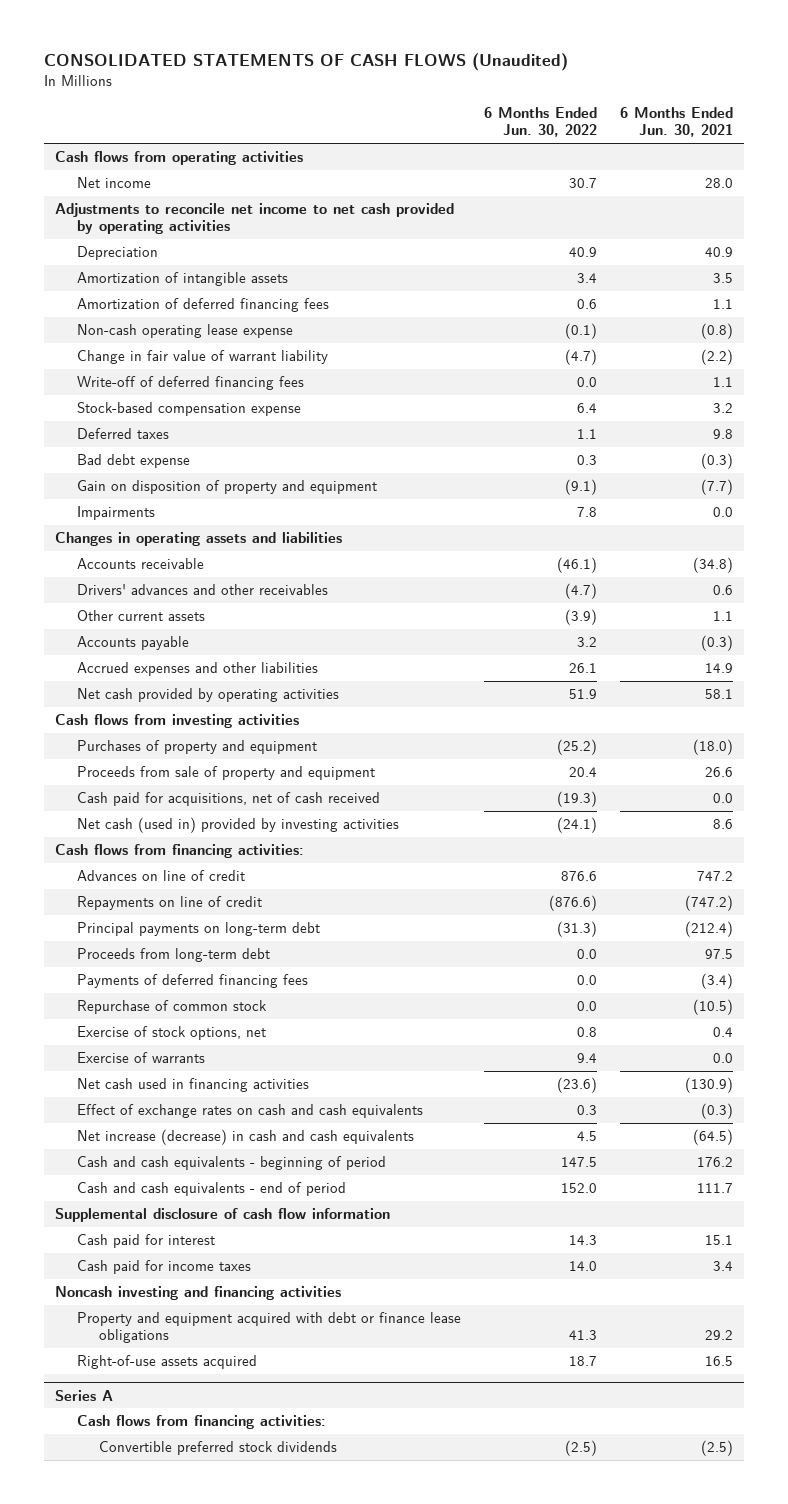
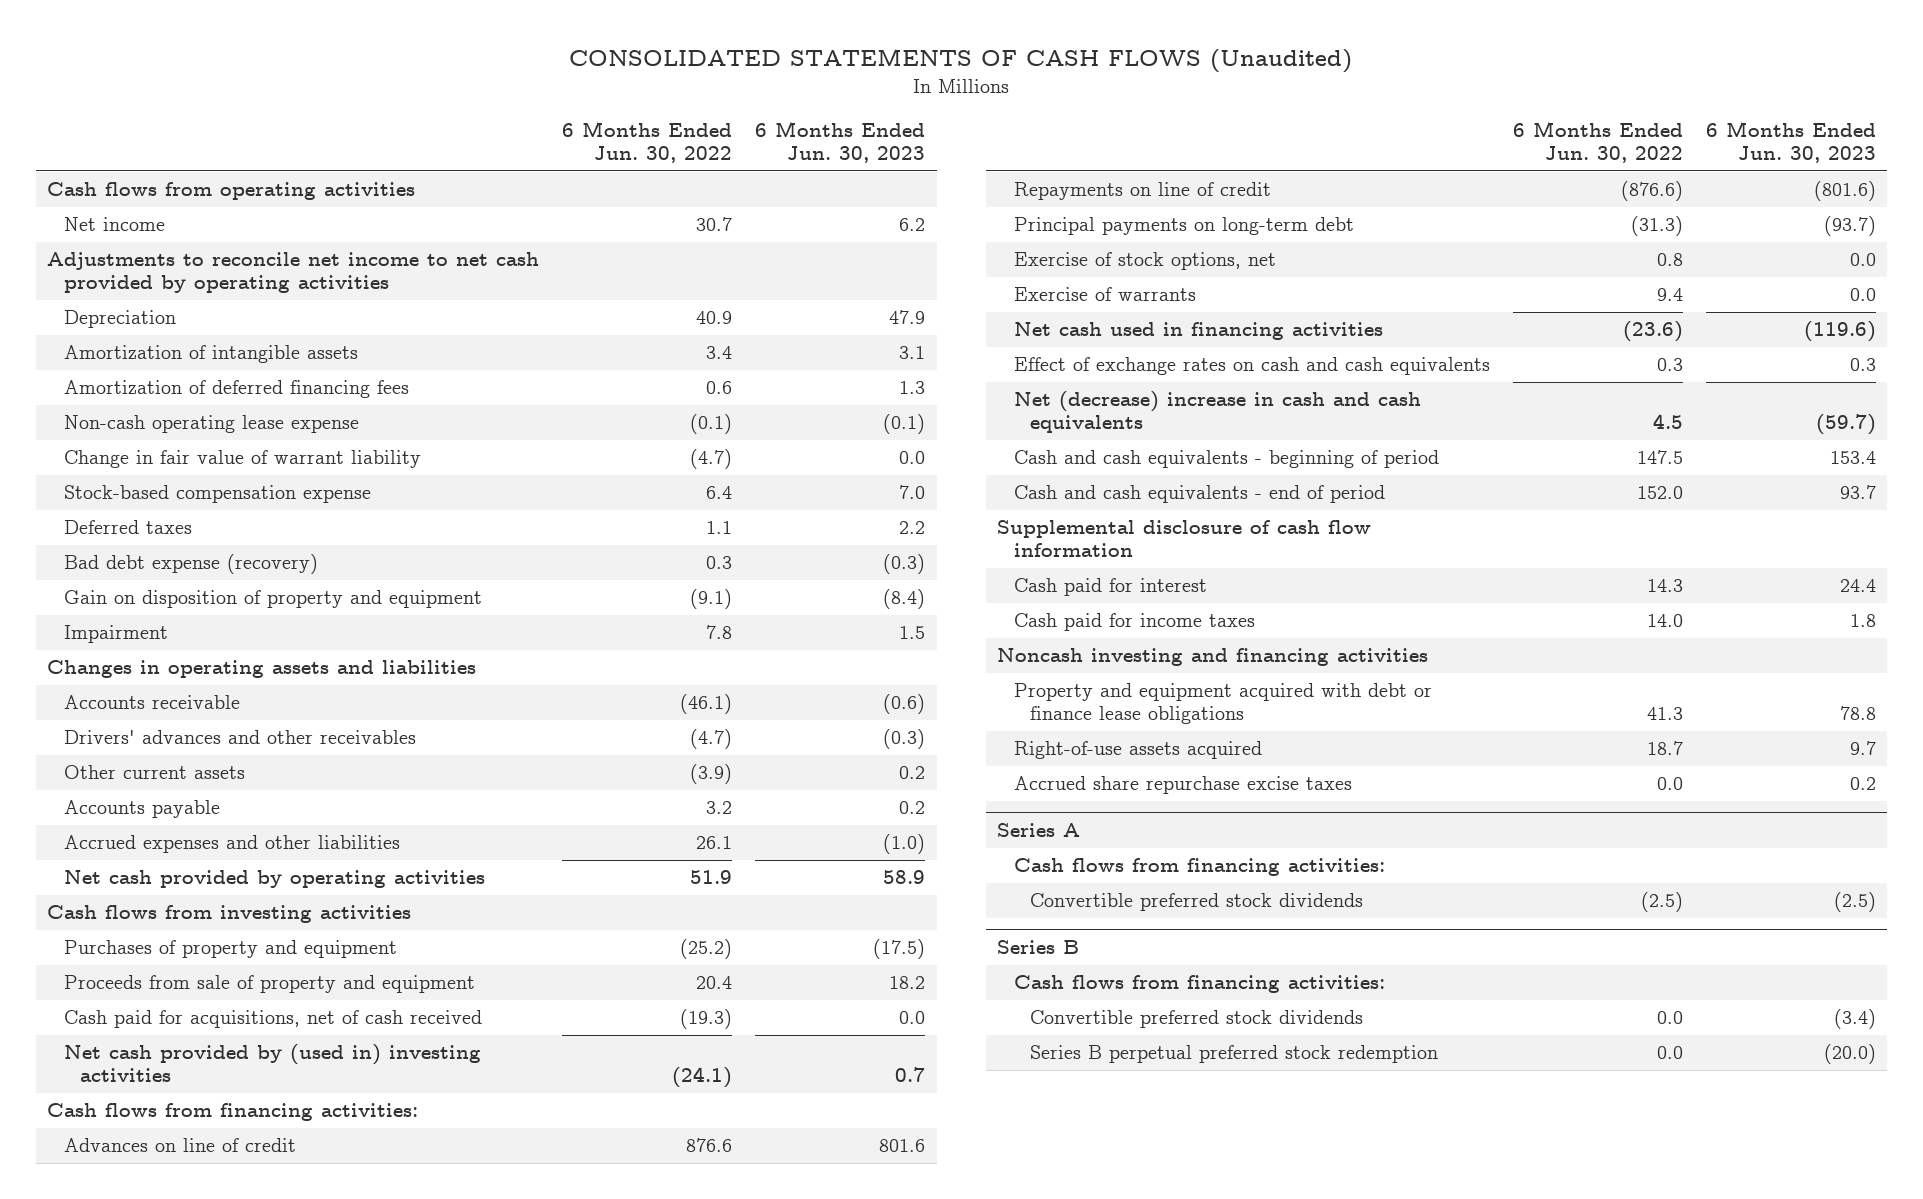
- | 6 Months Ended Jun. 30, 2022 | 6 Months Ended Jun. 30, 2021
+ | 6 Months Ended Jun. 30, 2022 | 6 Months Ended Jun. 30, 2023
- Write-off of deferred financing fees | 0.0 | 1.1
- Bad debt expense | 0.3 | (0.3)
+ Bad debt expense (recovery) | 0.3 | (0.3)
- Impairments | 7.8 | 0.0
+ Impairment | 7.8 | 1.5
- Net cash (used in) provided by investing activities | (24.1) | 8.6
+ Net cash provided by (used in) investing activities | (24.1) | 0.7
- Proceeds from long-term debt | 0.0 | 97.5
- Payments of deferred financing fees | 0.0 | (3.4)
- Repurchase of common stock | 0.0 | (10.5)
- Net increase (decrease) in cash and cash equivalents | 4.5 | (64.5)
+ Net (decrease) increase in cash and cash equivalents | 4.5 | (59.7)
+ Accrued share repurchase excise taxes | 0.0 | 0.2
+ Series B
+ Cash flows from financing activities:
+ Convertible preferred stock dividends | 0.0 | (3.4)
+ Series B perpetual preferred stock redemption | 0.0 | (20.0)

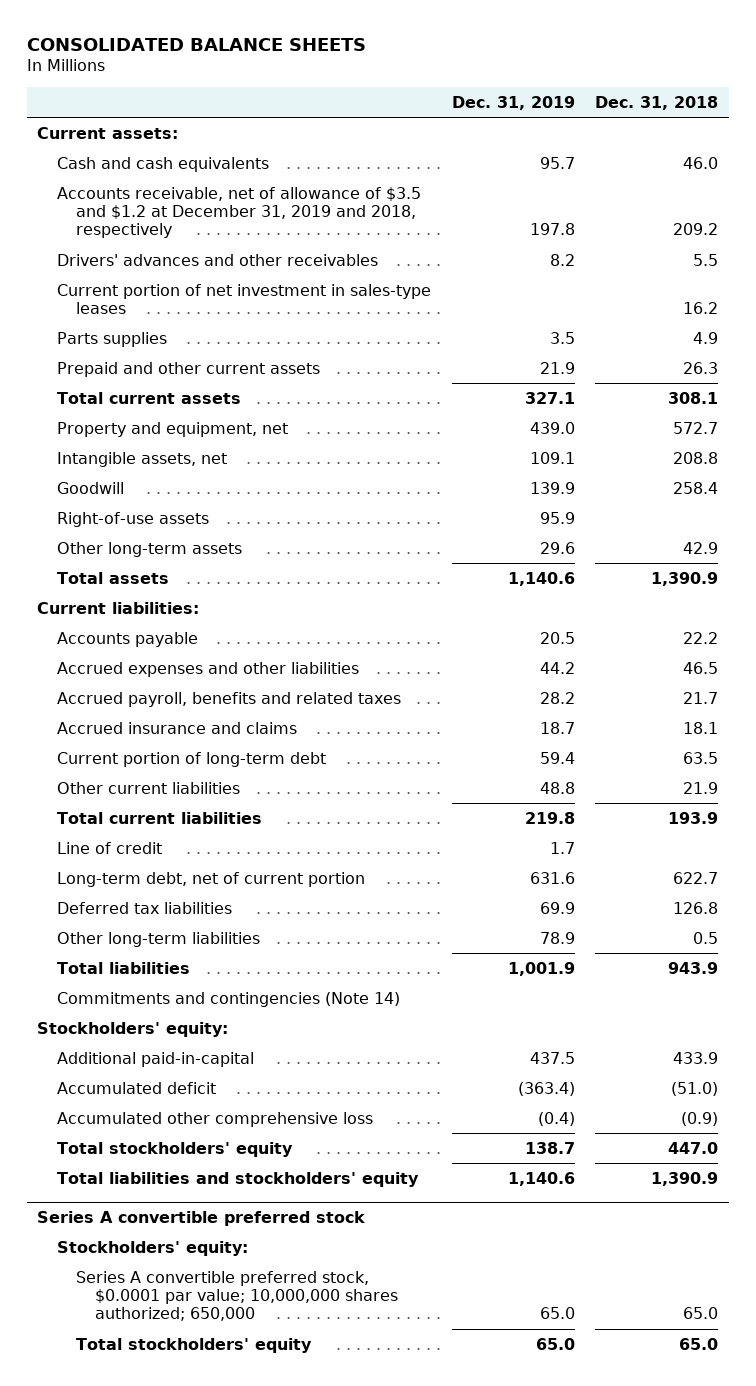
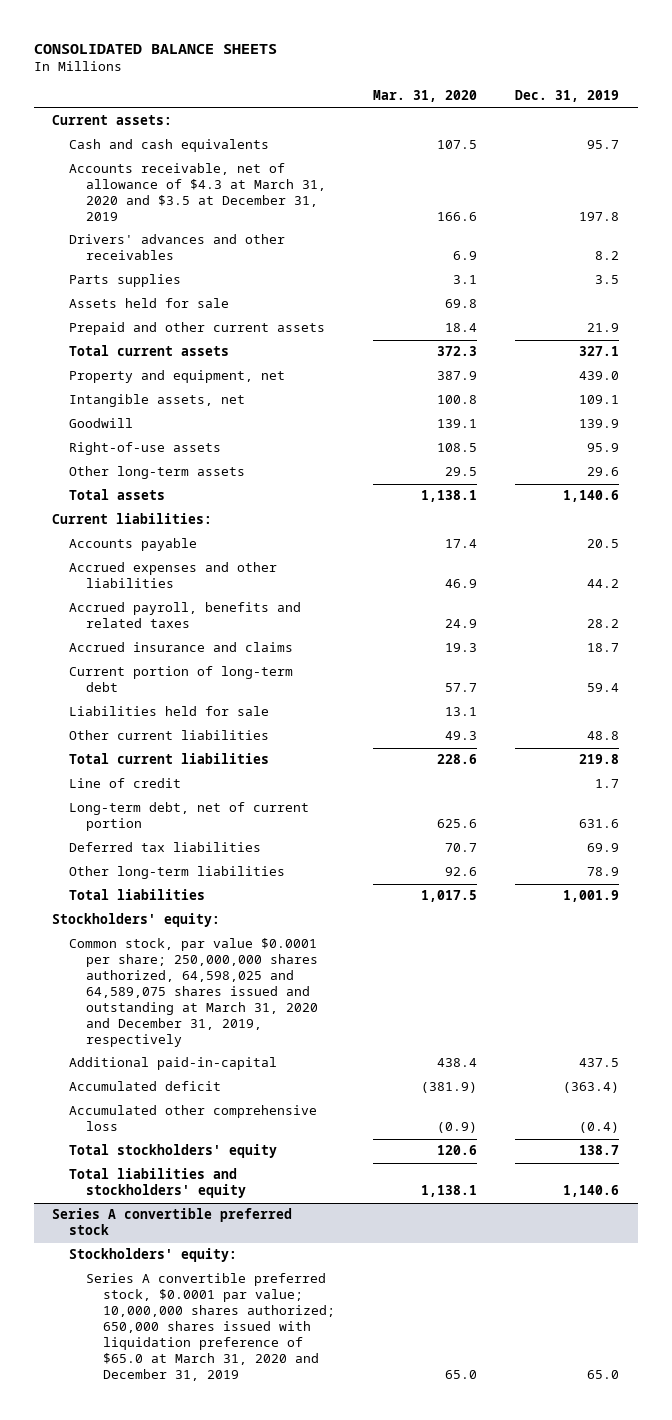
- | Dec. 31, 2019 | Dec. 31, 2018
+ | Mar. 31, 2020 | Dec. 31, 2019
- Accounts receivable, net of allowance of $3.5 and $1.2 at December 31, 2019 and 2018, respectively | 197.8 | 209.2
+ Accounts receivable, net of allowance of $4.3 at March 31, 2020 and $3.5 at December 31, 2019 | 166.6 | 197.8
- Current portion of net investment in sales-type leases | | 16.2
+ Assets held for sale | 69.8 |
+ Liabilities held for sale | 13.1 |
- Commitments and contingencies (Note 14)
+ Common stock, par value $0.0001 per share; 250,000,000 shares authorized, 64,598,025 and 64,589,075 shares issued and outstanding at March 31, 2020 and December 31, 2019, respectively
@ Series A convertible preferred stock
- Series A convertible preferred stock, $0.0001 par value; 10,000,000 shares authorized; 650,000 | 65.0 | 65.0
- Total stockholders' equity | 65.0 | 65.0
+ Series A convertible preferred stock, $0.0001 par value; 10,000,000 shares authorized; 650,000 shares issued with liquidation preference of $65.0 at March 31, 2020 and December 31, 2019 | 65.0 | 65.0

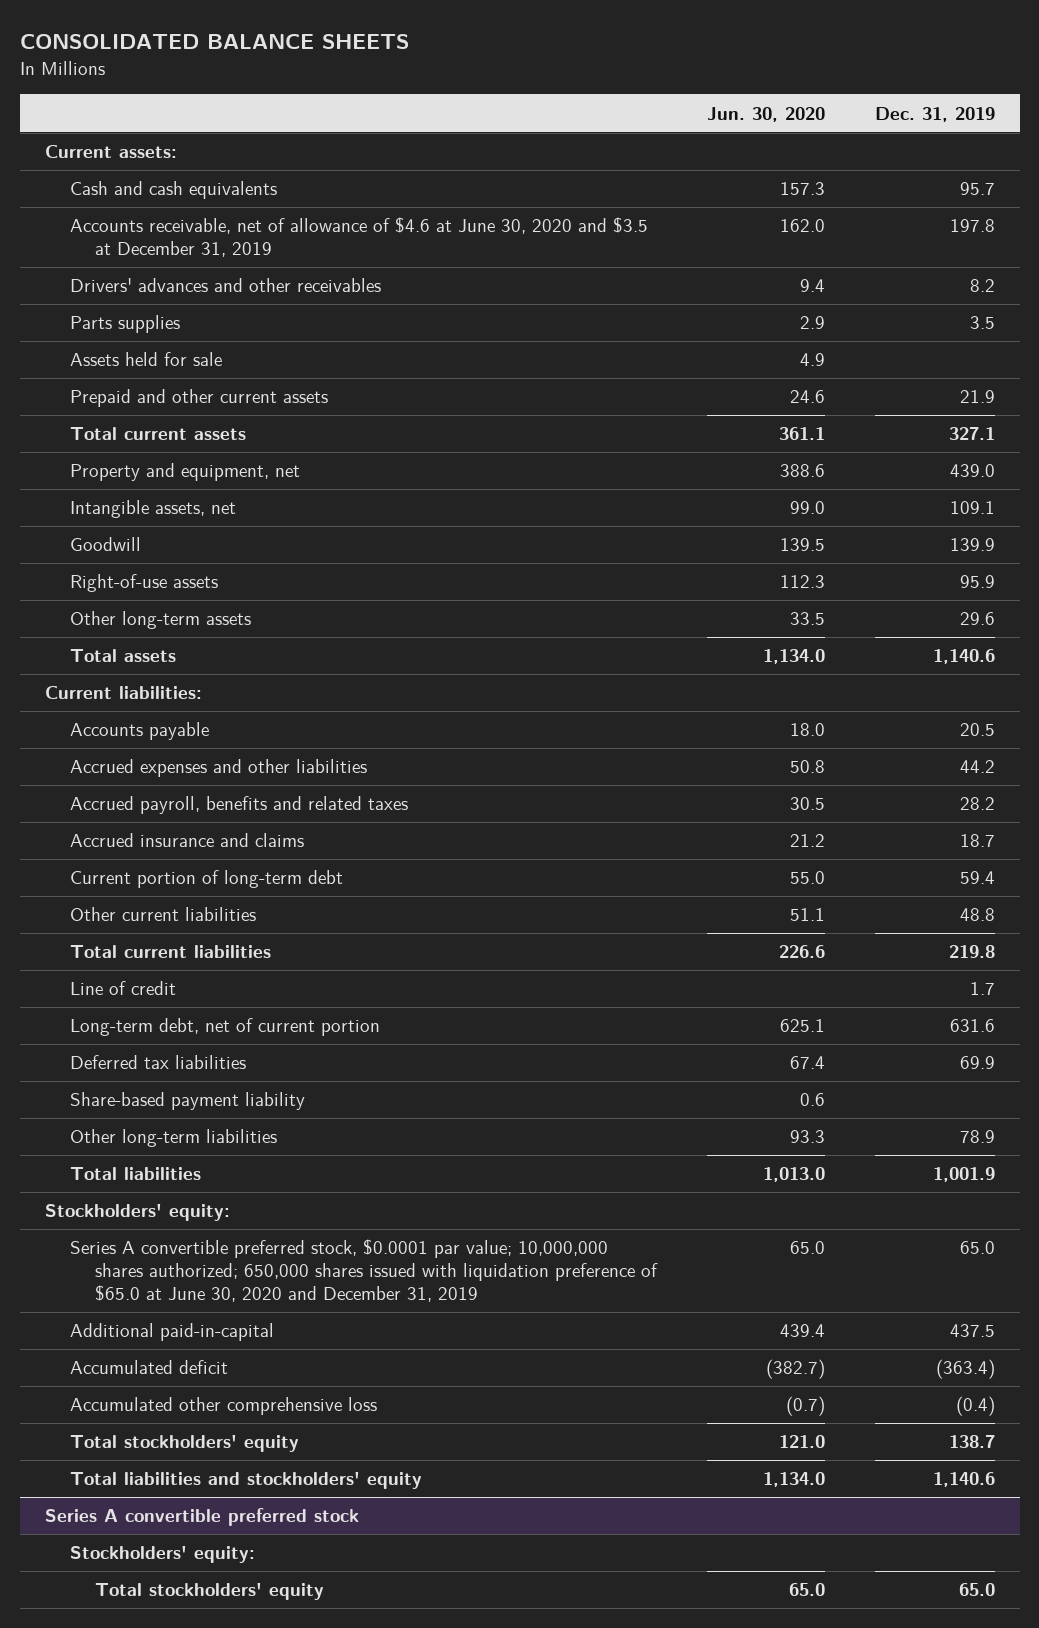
- | Mar. 31, 2020 | Dec. 31, 2019
+ | Jun. 30, 2020 | Dec. 31, 2019
- Accounts receivable, net of allowance of $4.3 at March 31, 2020 and $3.5 at December 31, 2019 | 166.6 | 197.8
+ Accounts receivable, net of allowance of $4.6 at June 30, 2020 and $3.5 at December 31, 2019 | 162.0 | 197.8
- Liabilities held for sale | 13.1 |
+ Share-based payment liability | 0.6 |
- Common stock, par value $0.0001 per share; 250,000,000 shares authorized, 64,598,025 and 64,589,075 shares issued and outstanding at March 31, 2020 and December 31, 2019, respectively
+ Series A convertible preferred stock, $0.0001 par value; 10,000,000 shares authorized; 650,000 shares issued with liquidation preference of $65.0 at June 30, 2020 and December 31, 2019 | 65.0 | 65.0
@ Series A convertible preferred stock
- Series A convertible preferred stock, $0.0001 par value; 10,000,000 shares authorized; 650,000 shares issued with liquidation preference of $65.0 at March 31, 2020 and December 31, 2019 | 65.0 | 65.0
+ Total stockholders' equity | 65.0 | 65.0

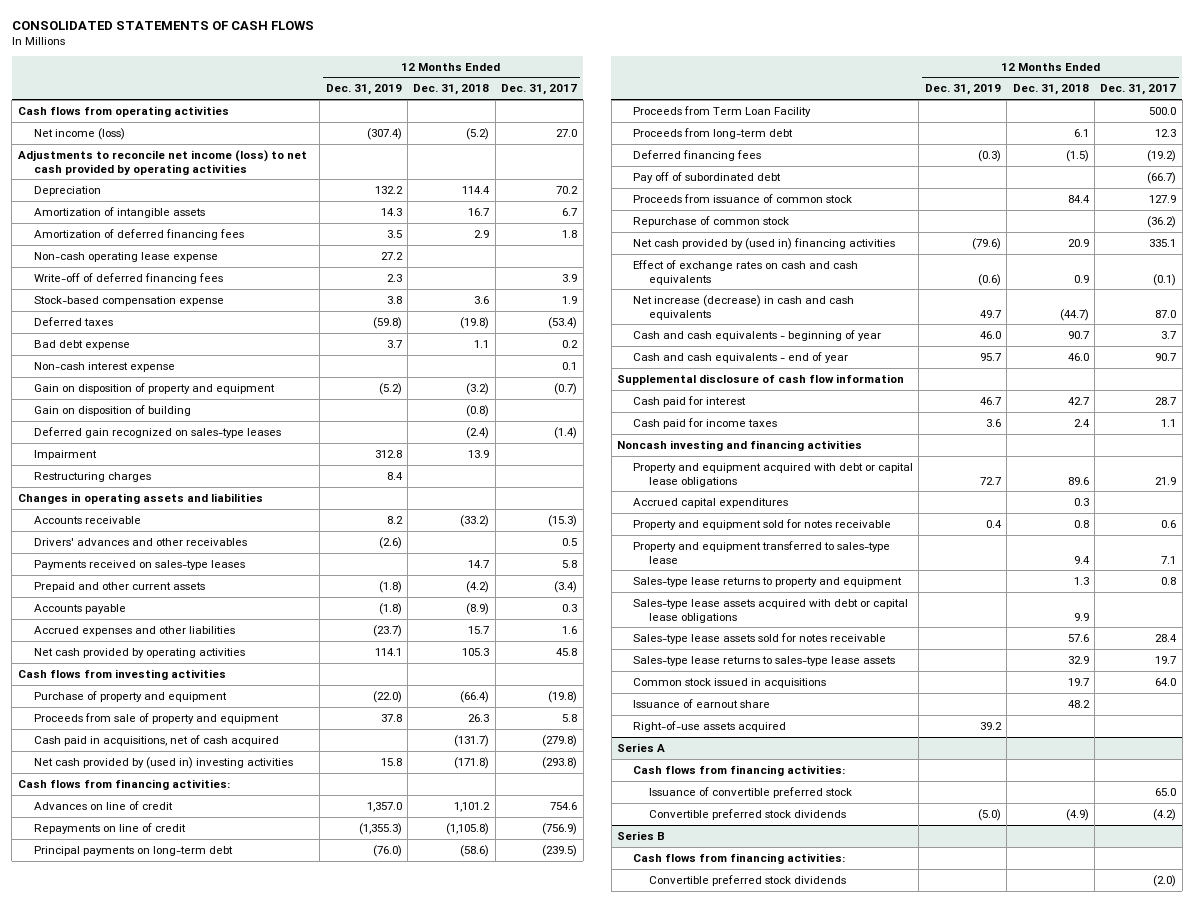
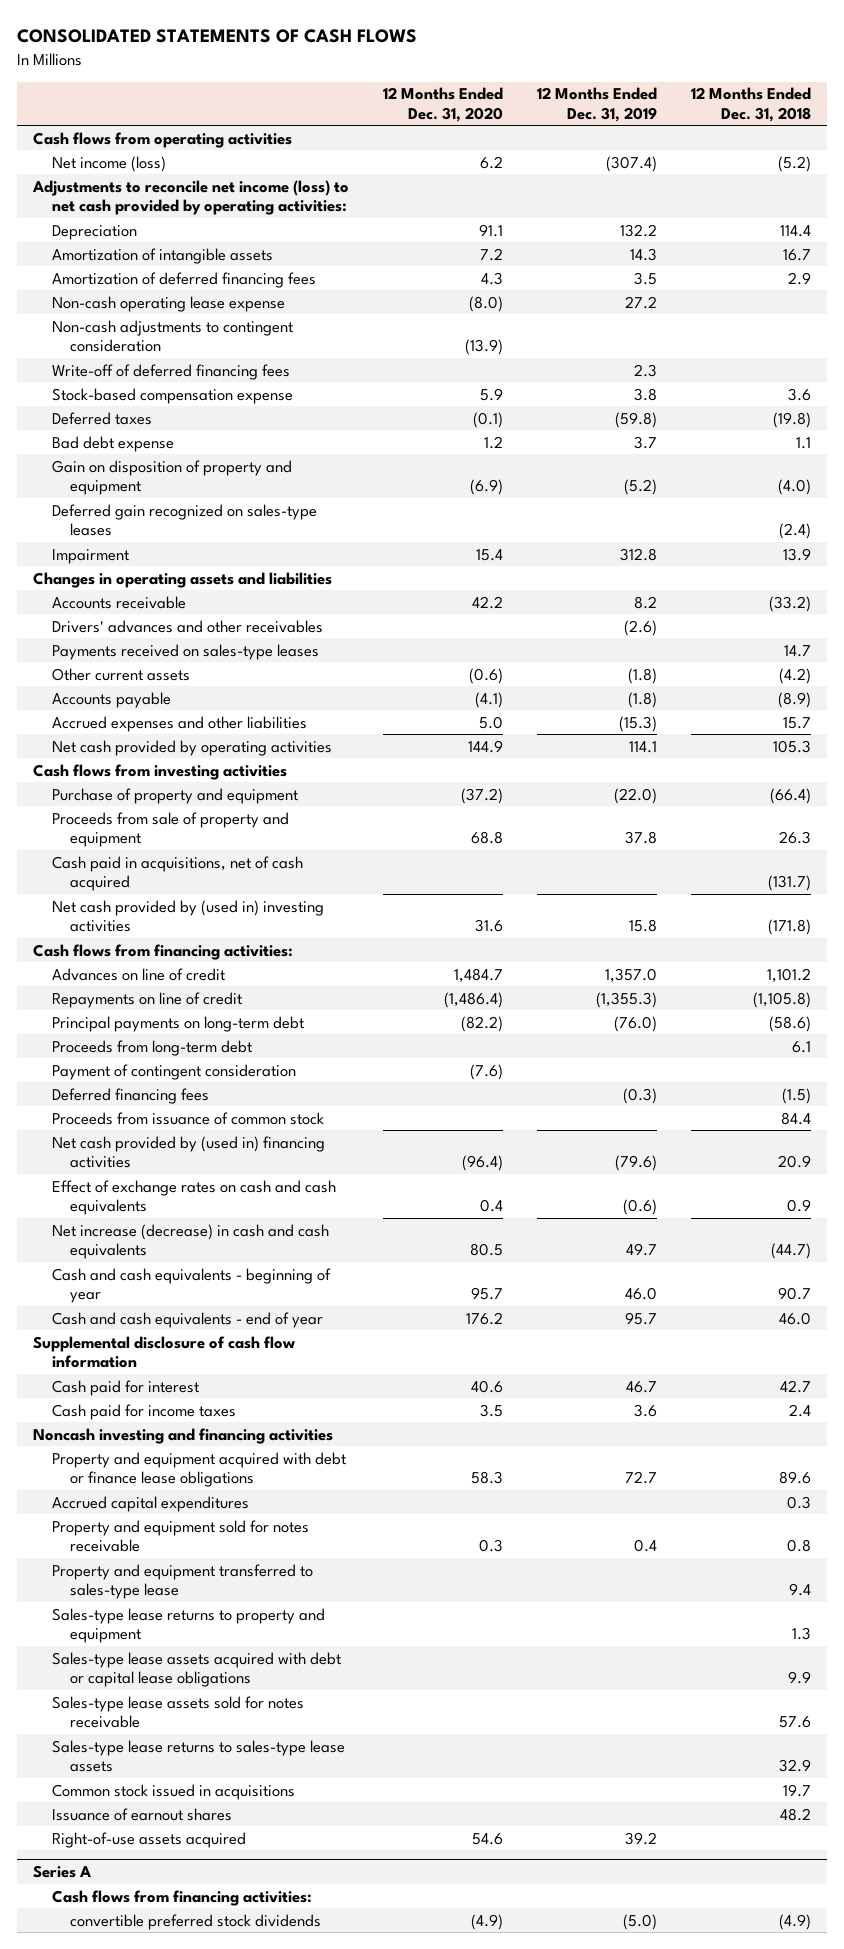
- | 12 Months Ended Dec. 31, 2019 | 12 Months Ended Dec. 31, 2018 | 12 Months Ended Dec. 31, 2017
+ | 12 Months Ended Dec. 31, 2020 | 12 Months Ended Dec. 31, 2019 | 12 Months Ended Dec. 31, 2018
- Adjustments to reconcile net income (loss) to net cash provided by operating activities
+ Adjustments to reconcile net income (loss) to net cash provided by operating activities:
+ Non-cash adjustments to contingent consideration | (13.9) | |
- Non-cash interest expense | | | 0.1
- Gain on disposition of property and equipment | (5.2) | (3.2) | (0.7)
- Gain on disposition of building | | (0.8) |
+ Gain on disposition of property and equipment | (6.9) | (5.2) | (4.0)
- Restructuring charges | 8.4 | |
- Prepaid and other current assets | (1.8) | (4.2) | (3.4)
+ Other current assets | (0.6) | (1.8) | (4.2)
- Accrued expenses and other liabilities | (23.7) | 15.7 | 1.6
+ Accrued expenses and other liabilities | 5.0 | (15.3) | 15.7
- Proceeds from Term Loan Facility | | | 500.0
+ Payment of contingent consideration | (7.6) | |
- Pay off of subordinated debt | | | (66.7)
- Repurchase of common stock | | | (36.2)
- Property and equipment acquired with debt or capital lease obligations | 72.7 | 89.6 | 21.9
+ Property and equipment acquired with debt or finance lease obligations | 58.3 | 72.7 | 89.6
- Issuance of earnout share | | 48.2 |
+ Issuance of earnout shares | | | 48.2
@ Series A
- Issuance of convertible preferred stock | | | 65.0
- Convertible preferred stock dividends | (5.0) | (4.9) | (4.2)
- Series B
- Cash flows from financing activities:
- Convertible preferred stock dividends | | | (2.0)
@ Series A
+ convertible preferred stock dividends | (4.9) | (5.0) | (4.9)

